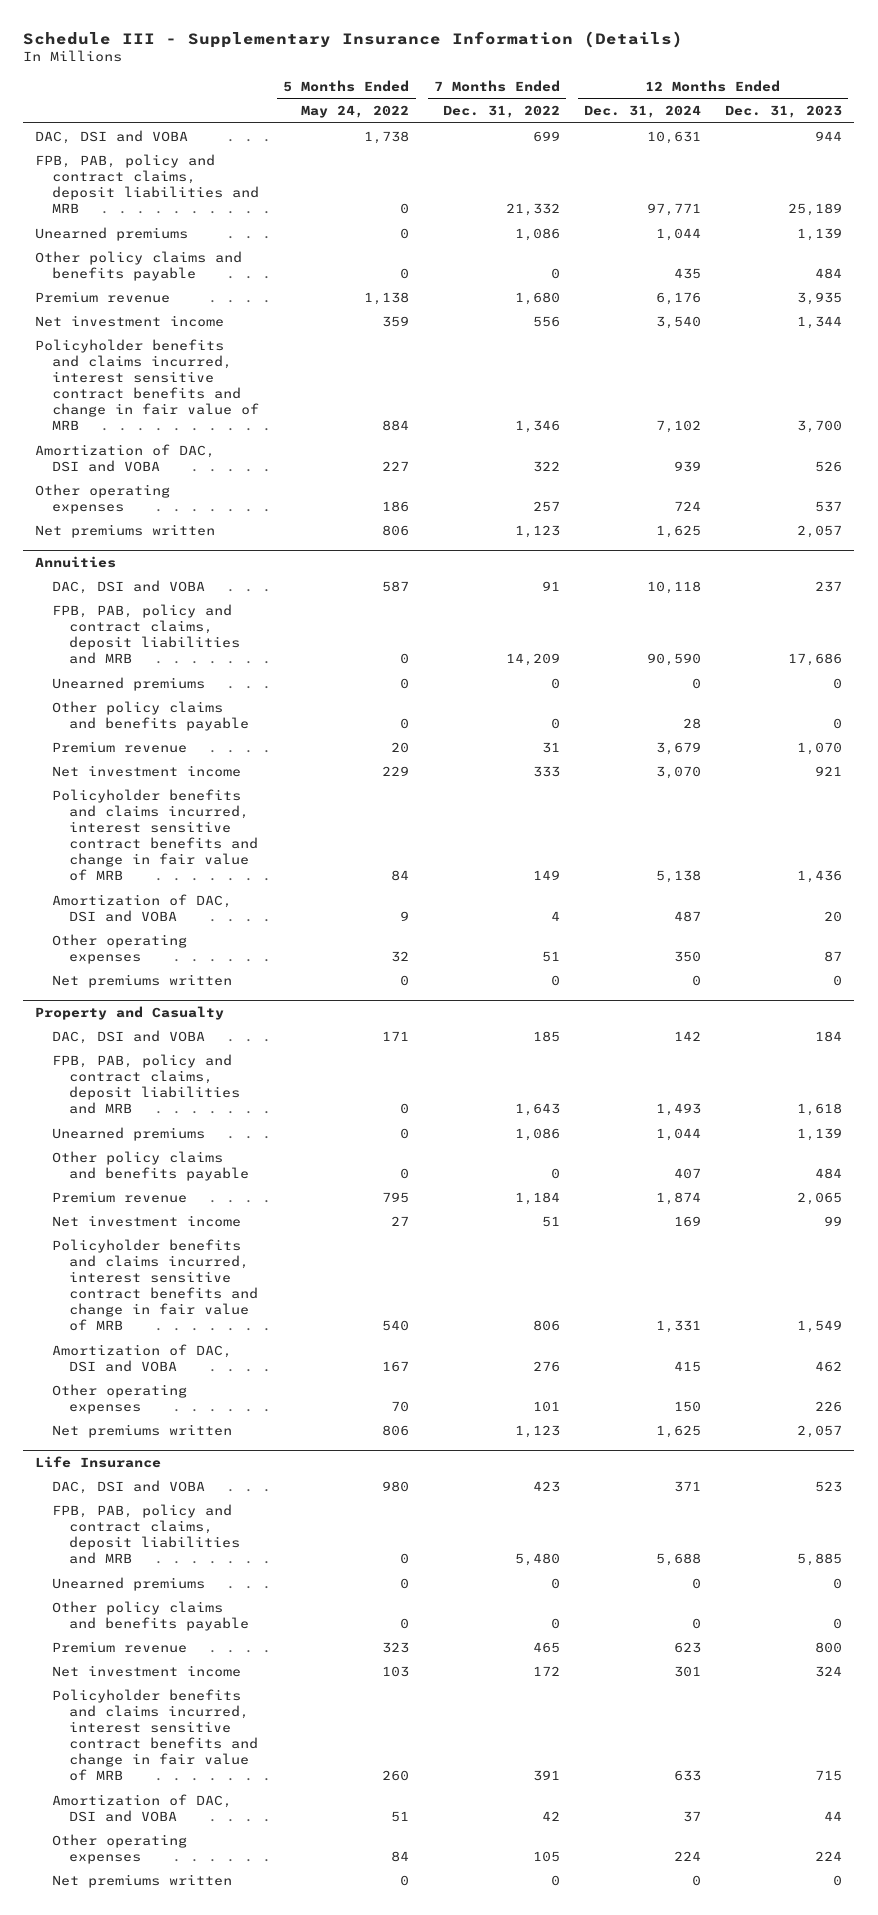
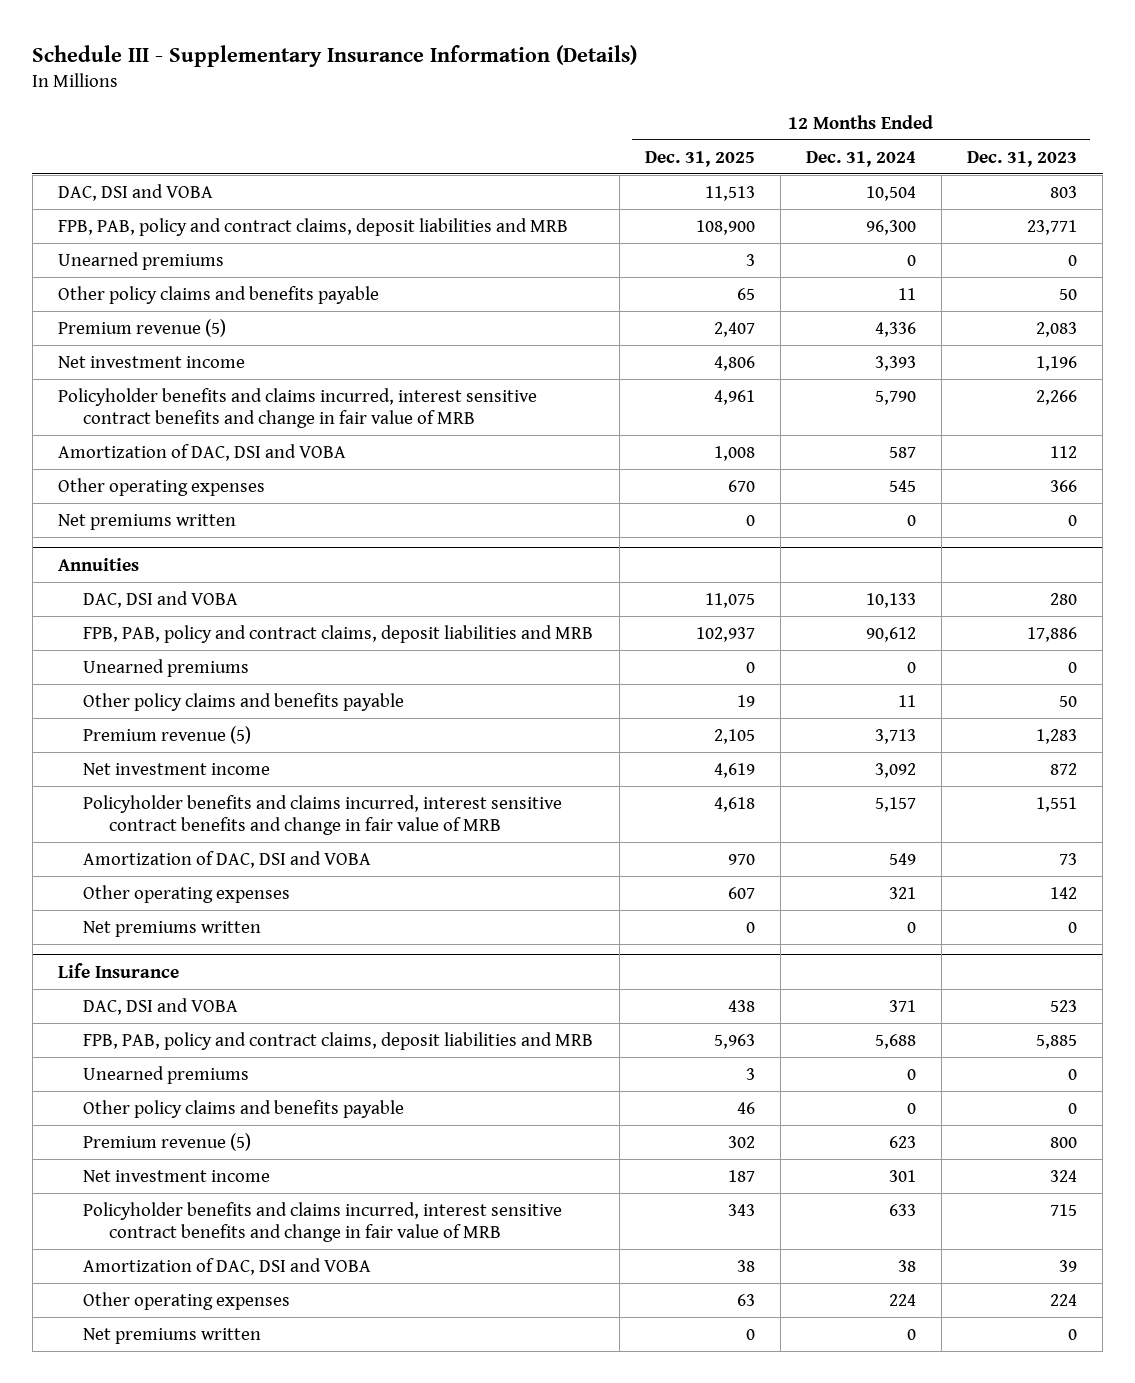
- | 5 Months Ended May 24, 2022 | 7 Months Ended Dec. 31, 2022 | 12 Months Ended Dec. 31, 2024 | 12 Months Ended Dec. 31, 2023
+ | 12 Months Ended Dec. 31, 2025 | 12 Months Ended Dec. 31, 2024 | 12 Months Ended Dec. 31, 2023
- DAC, DSI and VOBA | 1,738 | 699 | 10,631 | 944
- FPB, PAB, policy and contract claims, deposit liabilities and MRB | 0 | 21,332 | 97,771 | 25,189
- Unearned premiums | 0 | 1,086 | 1,044 | 1,139
- Other policy claims and benefits payable | 0 | 0 | 435 | 484
- Premium revenue | 1,138 | 1,680 | 6,176 | 3,935
- Net investment income | 359 | 556 | 3,540 | 1,344
- Policyholder benefits and claims incurred, interest sensitive contract benefits and change in fair value of MRB | 884 | 1,346 | 7,102 | 3,700
- Amortization of DAC, DSI and VOBA | 227 | 322 | 939 | 526
- Other operating expenses | 186 | 257 | 724 | 537
- Net premiums written | 806 | 1,123 | 1,625 | 2,057
+ DAC, DSI and VOBA | 11,513 | 10,504 | 803
+ FPB, PAB, policy and contract claims, deposit liabilities and MRB | 108,900 | 96,300 | 23,771
+ Unearned premiums | 3 | 0 | 0
+ Other policy claims and benefits payable | 65 | 11 | 50
+ Premium revenue (5) | 2,407 | 4,336 | 2,083
+ Net investment income | 4,806 | 3,393 | 1,196
+ Policyholder benefits and claims incurred, interest sensitive contract benefits and change in fair value of MRB | 4,961 | 5,790 | 2,266
+ Amortization of DAC, DSI and VOBA | 1,008 | 587 | 112
+ Other operating expenses | 670 | 545 | 366
+ Net premiums written | 0 | 0 | 0
@ Annuities
- DAC, DSI and VOBA | 587 | 91 | 10,118 | 237
- FPB, PAB, policy and contract claims, deposit liabilities and MRB | 0 | 14,209 | 90,590 | 17,686
+ DAC, DSI and VOBA | 11,075 | 10,133 | 280
+ FPB, PAB, policy and contract claims, deposit liabilities and MRB | 102,937 | 90,612 | 17,886
- Other policy claims and benefits payable | 0 | 0 | 28 | 0
- Premium revenue | 20 | 31 | 3,679 | 1,070
- Net investment income | 229 | 333 | 3,070 | 921
- Policyholder benefits and claims incurred, interest sensitive contract benefits and change in fair value of MRB | 84 | 149 | 5,138 | 1,436
- Amortization of DAC, DSI and VOBA | 9 | 4 | 487 | 20
- Other operating expenses | 32 | 51 | 350 | 87
+ Other policy claims and benefits payable | 19 | 11 | 50
+ Premium revenue (5) | 2,105 | 3,713 | 1,283
+ Net investment income | 4,619 | 3,092 | 872
+ Policyholder benefits and claims incurred, interest sensitive contract benefits and change in fair value of MRB | 4,618 | 5,157 | 1,551
+ Amortization of DAC, DSI and VOBA | 970 | 549 | 73
+ Other operating expenses | 607 | 321 | 142
- Property and Casualty
- DAC, DSI and VOBA | 171 | 185 | 142 | 184
- FPB, PAB, policy and contract claims, deposit liabilities and MRB | 0 | 1,643 | 1,493 | 1,618
- Unearned premiums | 0 | 1,086 | 1,044 | 1,139
- Other policy claims and benefits payable | 0 | 0 | 407 | 484
- Premium revenue | 795 | 1,184 | 1,874 | 2,065
- Net investment income | 27 | 51 | 169 | 99
- Policyholder benefits and claims incurred, interest sensitive contract benefits and change in fair value of MRB | 540 | 806 | 1,331 | 1,549
- Amortization of DAC, DSI and VOBA | 167 | 276 | 415 | 462
- Other operating expenses | 70 | 101 | 150 | 226
- Net premiums written | 806 | 1,123 | 1,625 | 2,057
@ Life Insurance
- Premium revenue | 323 | 465 | 623 | 800
+ Premium revenue (5) | 302 | 623 | 800
- Amortization of DAC, DSI and VOBA | 51 | 42 | 37 | 44
+ Amortization of DAC, DSI and VOBA | 38 | 38 | 39

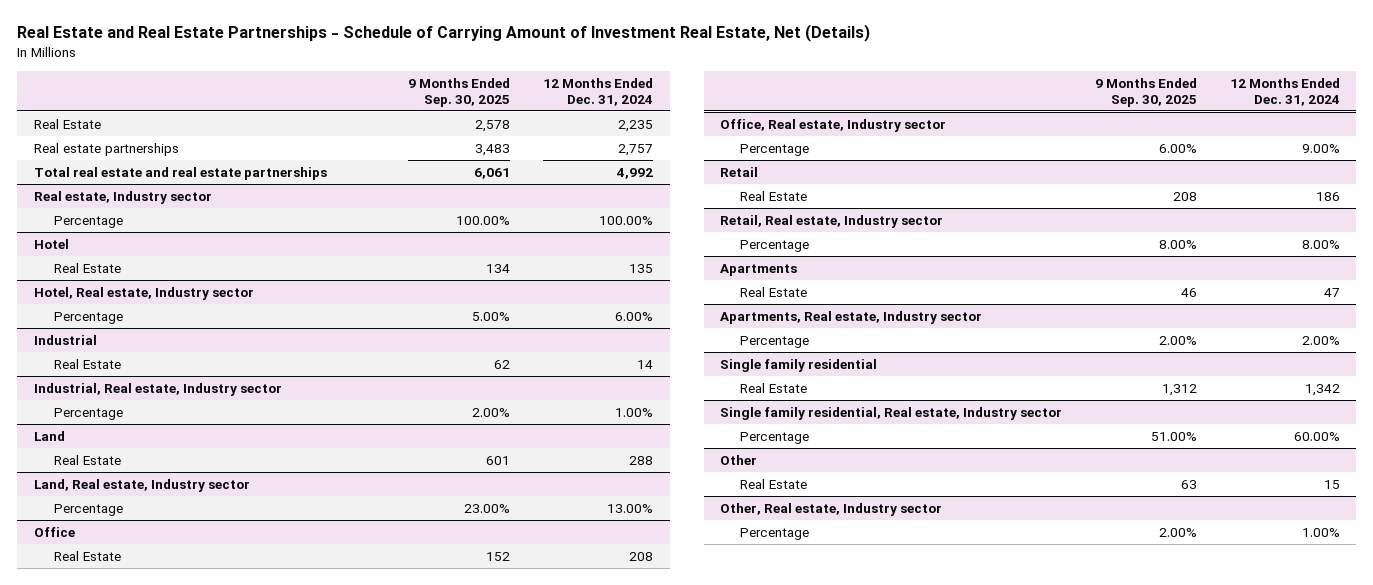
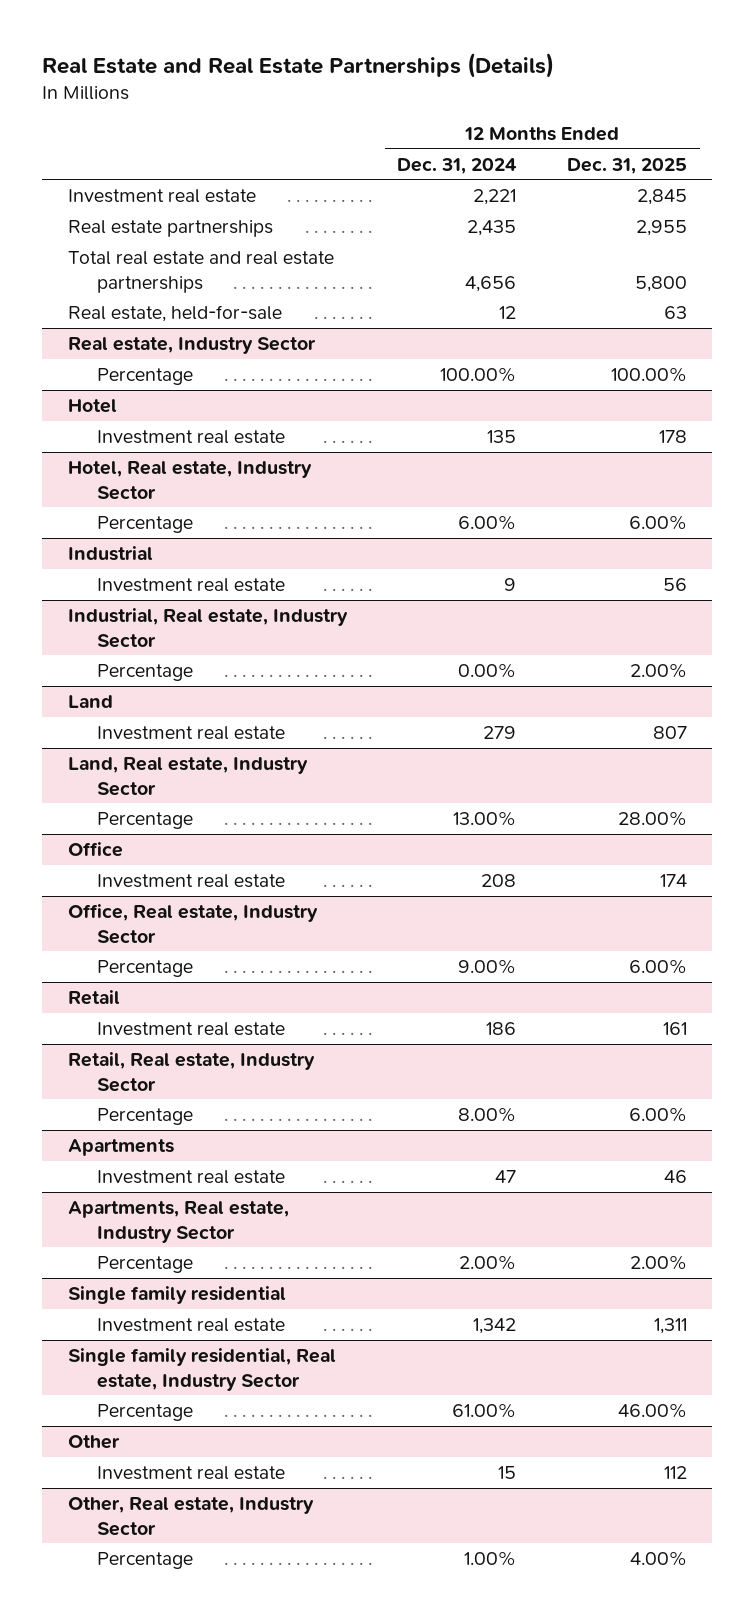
- Real Estate and Real Estate Partnerships - Schedule of Carrying Amount of Investment Real Estate, Net (Details)
+ Real Estate and Real Estate Partnerships (Details)
- | 9 Months Ended Sep. 30, 2025 | 12 Months Ended Dec. 31, 2024
+ | 12 Months Ended Dec. 31, 2024 | 12 Months Ended Dec. 31, 2025
- Real Estate | 2,578 | 2,235
- Real estate partnerships | 3,483 | 2,757
- Total real estate and real estate partnerships | 6,061 | 4,992
- Real estate, Industry sector
+ Investment real estate | 2,221 | 2,845
+ Real estate partnerships | 2,435 | 2,955
+ Total real estate and real estate partnerships | 4,656 | 5,800
+ Real estate, held-for-sale | 12 | 63
+ Real estate, Industry Sector
@ Hotel
- Real Estate | 134 | 135
- Hotel, Real estate, Industry sector
@ Hotel
+ Investment real estate | 135 | 178
+ Hotel, Real estate, Industry Sector
@ Industrial
- Real Estate | 62 | 14
- Industrial, Real estate, Industry sector
- Percentage | 2.00% | 1.00%
@ Industrial
+ Investment real estate | 9 | 56
+ Industrial, Real estate, Industry Sector
+ Percentage | 0.00% | 2.00%
@ Land
- Real Estate | 601 | 288
- Land, Real estate, Industry sector
@ Land
+ Investment real estate | 279 | 807
+ Land, Real estate, Industry Sector
@ Office
- Real Estate | 152 | 208
- Office, Real estate, Industry sector
@ Office
+ Investment real estate | 208 | 174
+ Office, Real estate, Industry Sector
@ Retail
- Real Estate | 208 | 186
- Retail, Real estate, Industry sector
@ Retail
+ Investment real estate | 186 | 161
+ Retail, Real estate, Industry Sector
@ Apartments
- Real Estate | 46 | 47
- Apartments, Real estate, Industry sector
@ Apartments
+ Investment real estate | 47 | 46
+ Apartments, Real estate, Industry Sector
@ Single family residential
- Real Estate | 1,312 | 1,342
- Single family residential, Real estate, Industry sector
- Percentage | 51.00% | 60.00%
@ Single family residential
+ Investment real estate | 1,342 | 1,311
+ Single family residential, Real estate, Industry Sector
+ Percentage | 61.00% | 46.00%
@ Other
- Real Estate | 63 | 15
- Other, Real estate, Industry sector
@ Other
+ Investment real estate | 15 | 112
+ Other, Real estate, Industry Sector

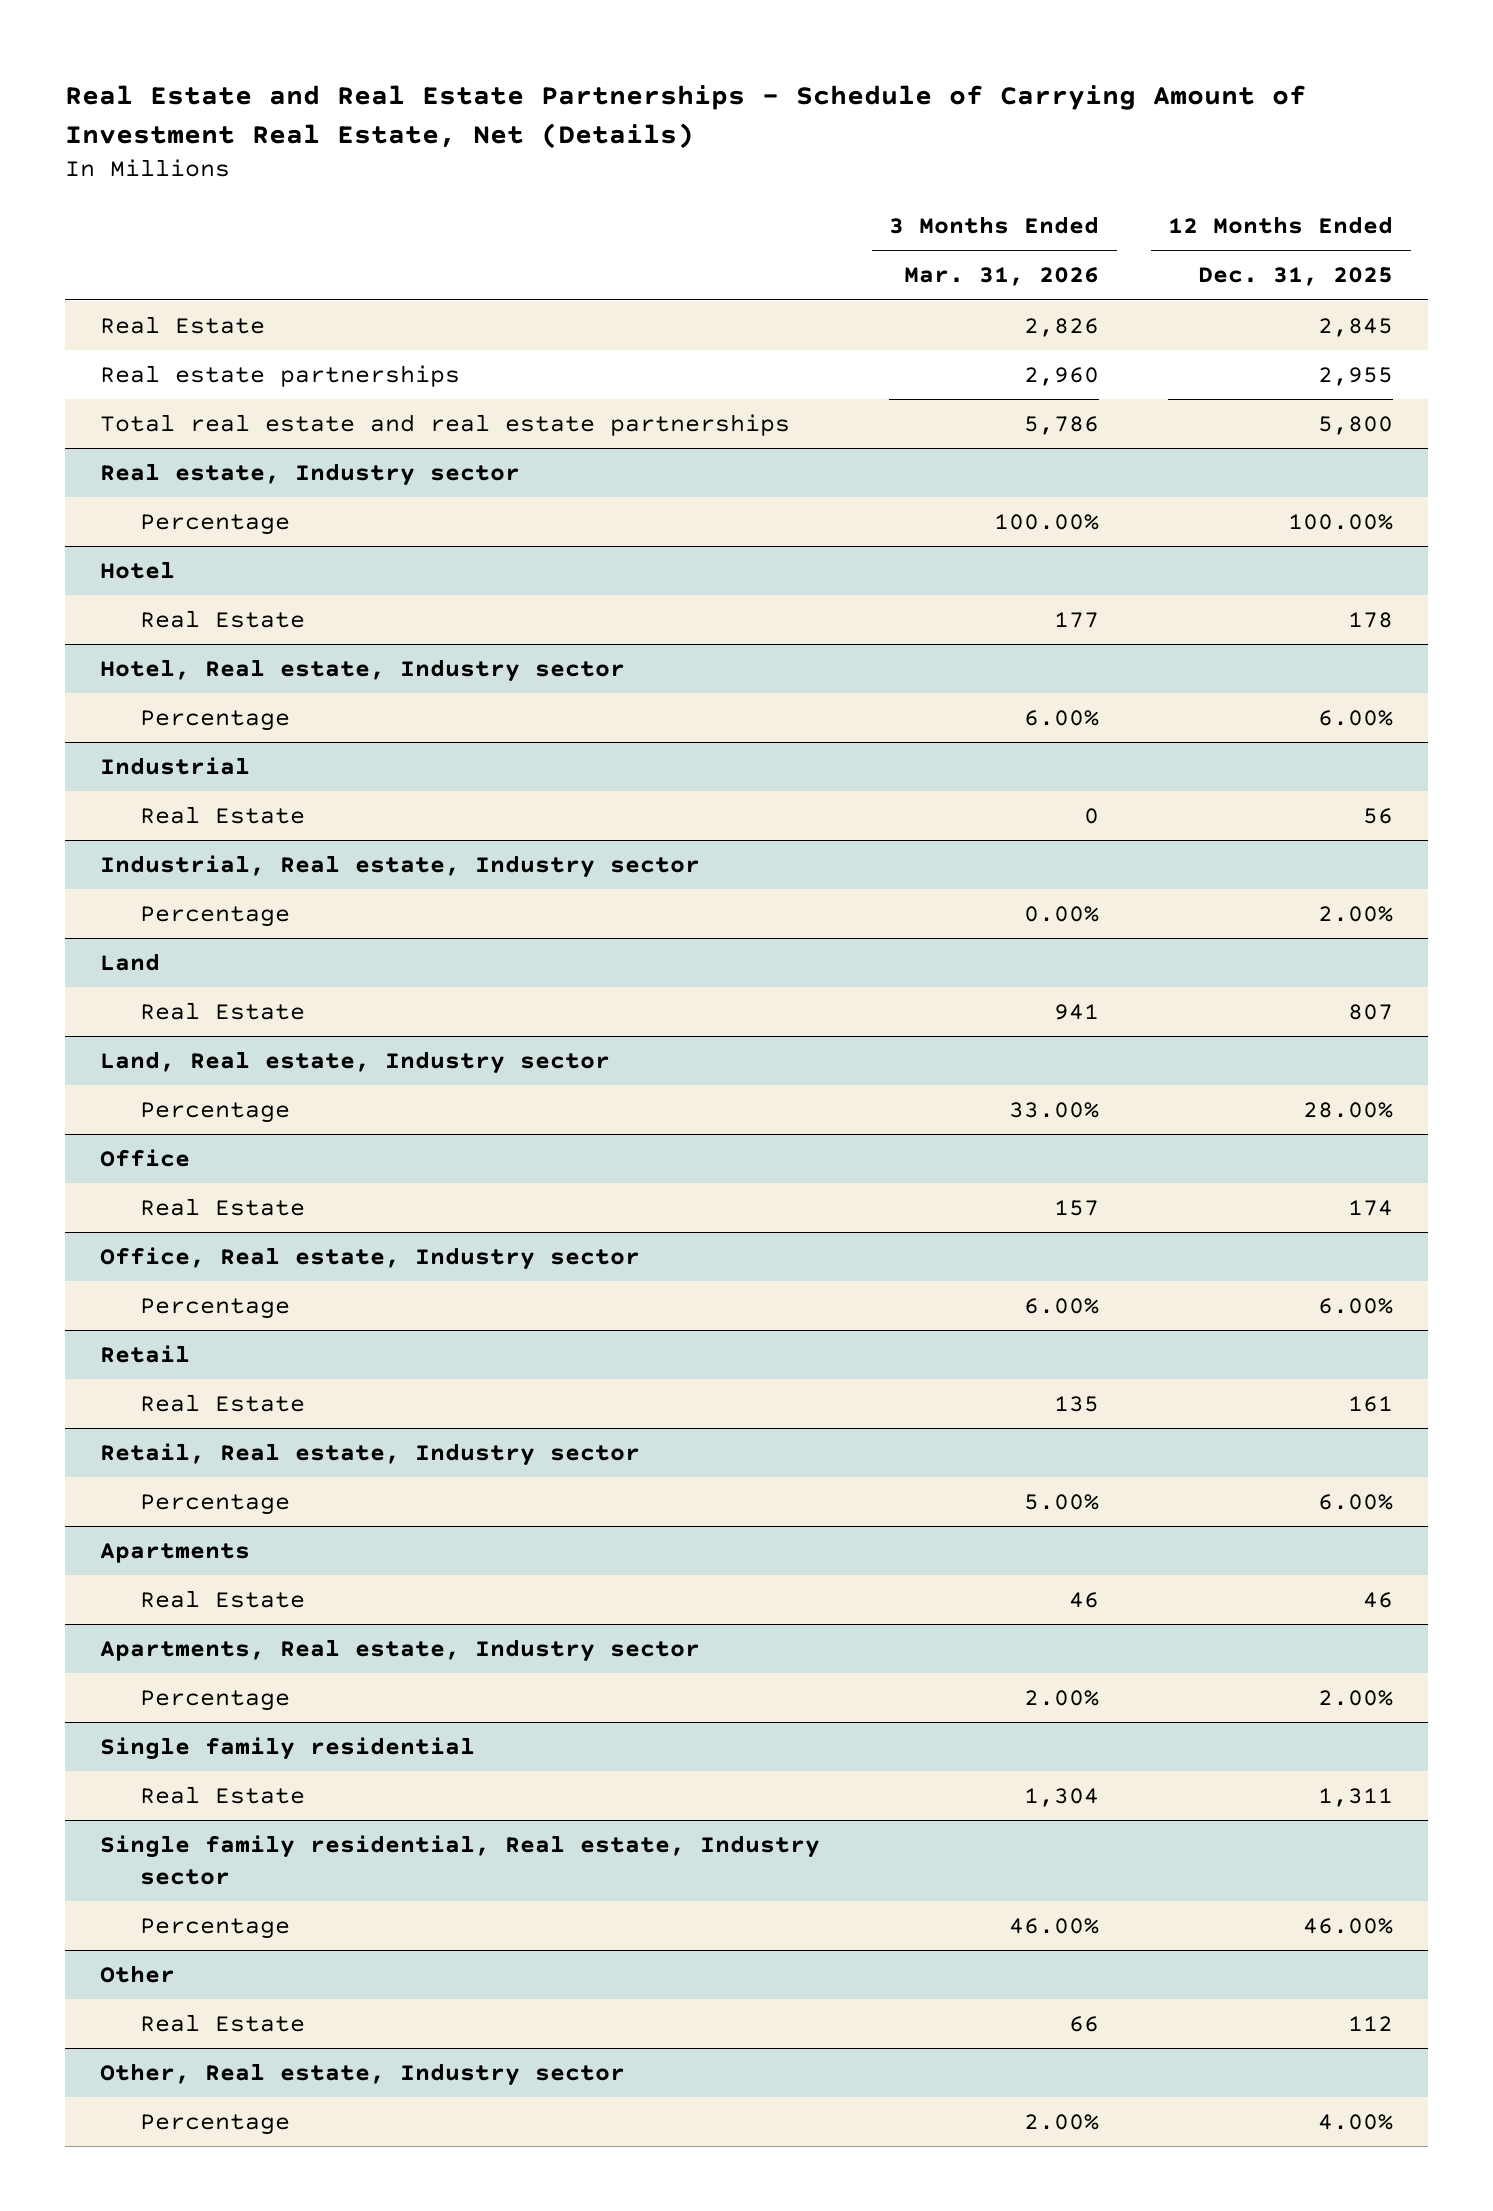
- Real Estate and Real Estate Partnerships (Details)
+ Real Estate and Real Estate Partnerships - Schedule of Carrying Amount of Investment Real Estate, Net (Details)
- | 12 Months Ended Dec. 31, 2024 | 12 Months Ended Dec. 31, 2025
+ | 3 Months Ended Mar. 31, 2026 | 12 Months Ended Dec. 31, 2025
- Investment real estate | 2,221 | 2,845
+ Real Estate | 2,826 | 2,845
- Real estate, held-for-sale | 12 | 63
- Real estate, Industry Sector
+ Real estate, Industry sector
@ Hotel
- Investment real estate | 135 | 178
- Hotel, Real estate, Industry Sector
@ Hotel
+ Real Estate | 177 | 178
+ Hotel, Real estate, Industry sector
@ Industrial
- Investment real estate | 9 | 56
- Industrial, Real estate, Industry Sector
@ Industrial
+ Real Estate | 0 | 56
+ Industrial, Real estate, Industry sector
@ Land
- Investment real estate | 279 | 807
- Land, Real estate, Industry Sector
@ Land
+ Real Estate | 941 | 807
+ Land, Real estate, Industry sector
@ Office
- Investment real estate | 208 | 174
- Office, Real estate, Industry Sector
@ Office
+ Real Estate | 157 | 174
+ Office, Real estate, Industry sector
@ Retail
- Investment real estate | 186 | 161
- Retail, Real estate, Industry Sector
@ Retail
+ Real Estate | 135 | 161
+ Retail, Real estate, Industry sector
@ Apartments
- Investment real estate | 47 | 46
- Apartments, Real estate, Industry Sector
@ Apartments
+ Real Estate | 46 | 46
+ Apartments, Real estate, Industry sector
@ Single family residential
- Investment real estate | 1,342 | 1,311
- Single family residential, Real estate, Industry Sector
@ Single family residential
+ Real Estate | 1,304 | 1,311
+ Single family residential, Real estate, Industry sector
@ Other
- Investment real estate | 15 | 112
- Other, Real estate, Industry Sector
@ Other
+ Real Estate | 66 | 112
+ Other, Real estate, Industry sector

